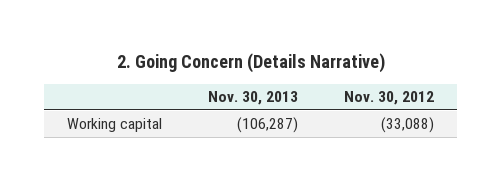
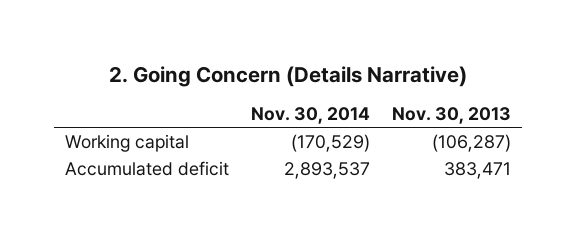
- | Nov. 30, 2013 | Nov. 30, 2012
+ | Nov. 30, 2014 | Nov. 30, 2013
+ Accumulated deficit | 2,893,537 | 383,471

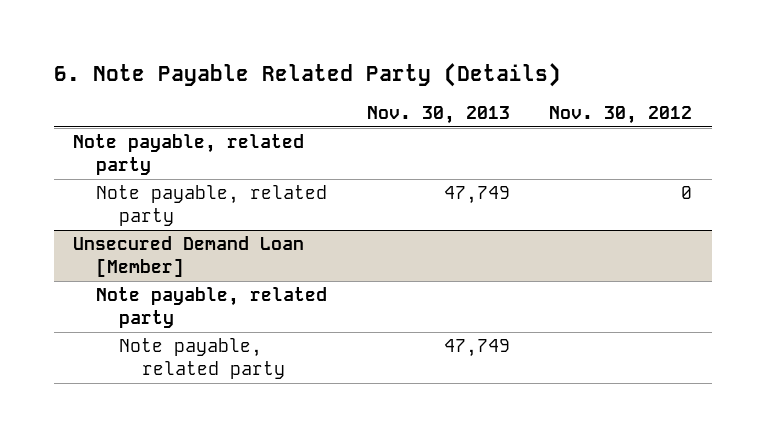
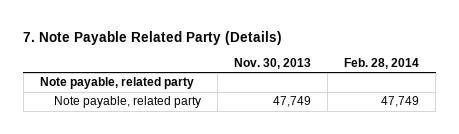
- 6. Note Payable Related Party (Details)
+ 7. Note Payable Related Party (Details)
- | Nov. 30, 2013 | Nov. 30, 2012
+ | Nov. 30, 2013 | Feb. 28, 2014
- Unsecured Demand Loan [Member]
- Note payable, related party
- Note payable, related party | 47,749 |

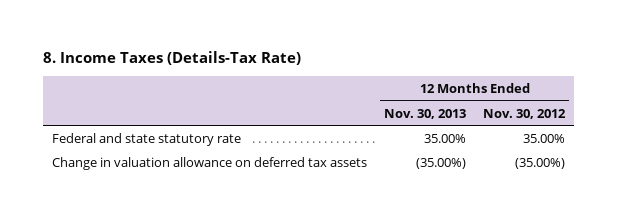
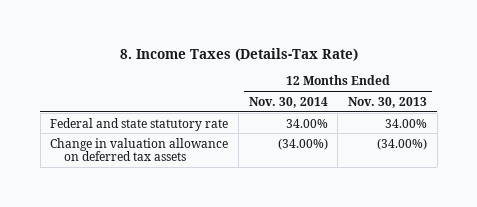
- | 12 Months Ended Nov. 30, 2013 | 12 Months Ended Nov. 30, 2012
+ | 12 Months Ended Nov. 30, 2014 | 12 Months Ended Nov. 30, 2013
- Federal and state statutory rate | 35.00% | 35.00%
- Change in valuation allowance on deferred tax assets | (35.00%) | (35.00%)
+ Federal and state statutory rate | 34.00% | 34.00%
+ Change in valuation allowance on deferred tax assets | (34.00%) | (34.00%)

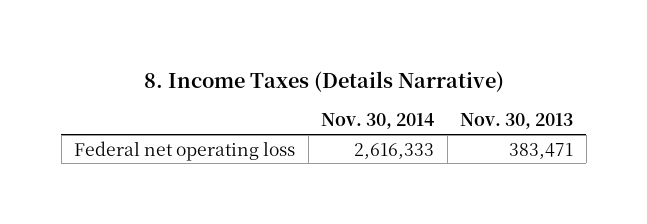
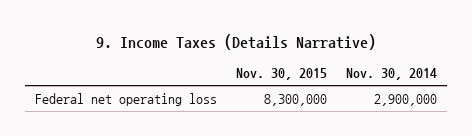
- 8. Income Taxes (Details Narrative)
+ 9. Income Taxes (Details Narrative)
- | Nov. 30, 2014 | Nov. 30, 2013
+ | Nov. 30, 2015 | Nov. 30, 2014
- Federal net operating loss | 2,616,333 | 383,471
+ Federal net operating loss | 8,300,000 | 2,900,000

